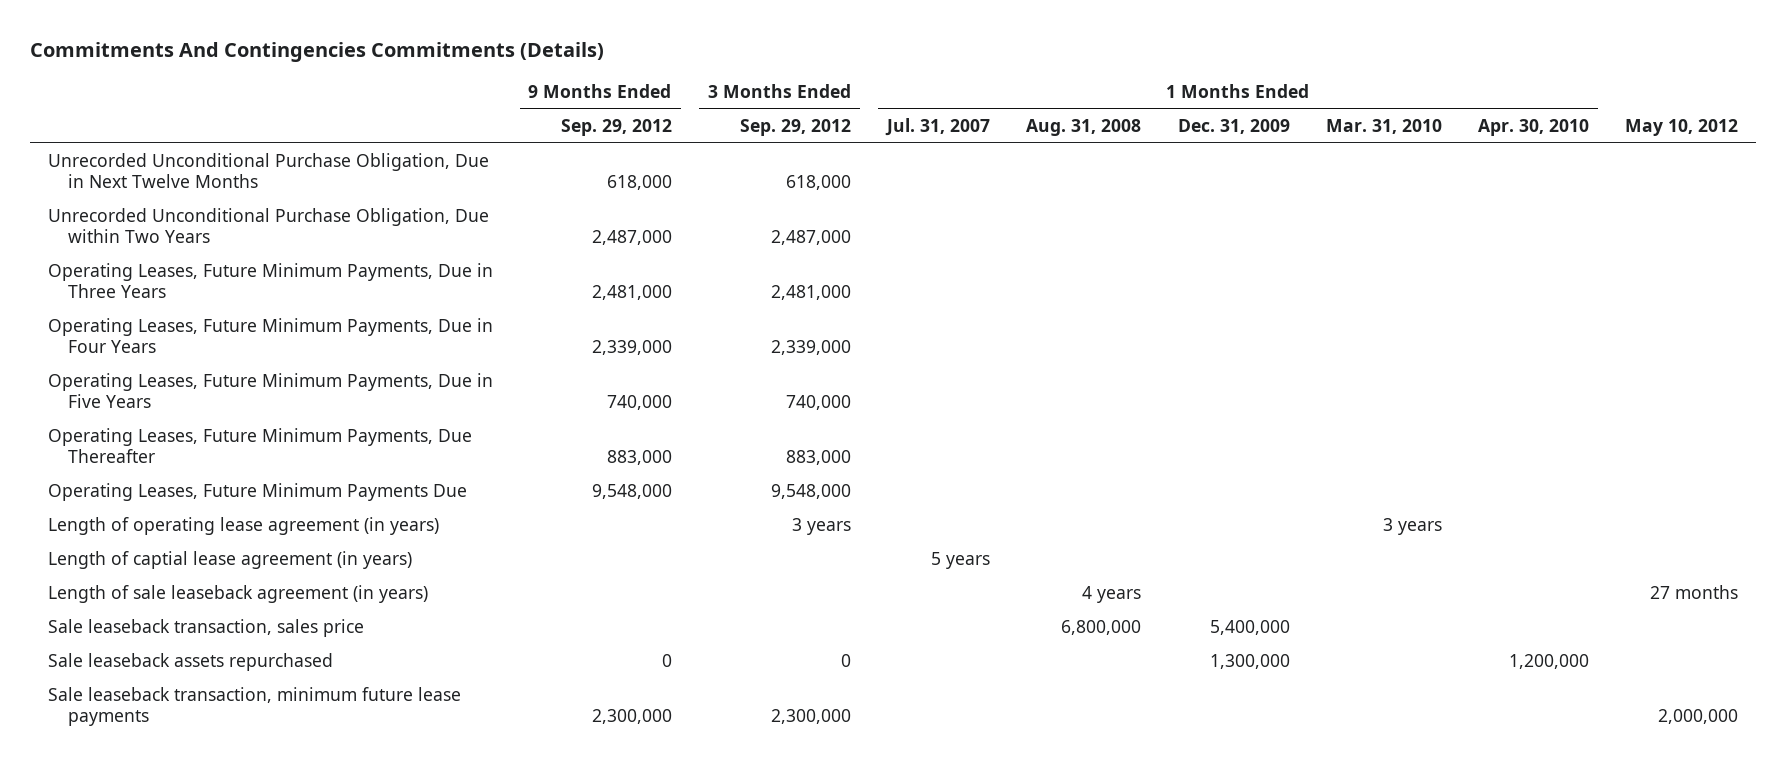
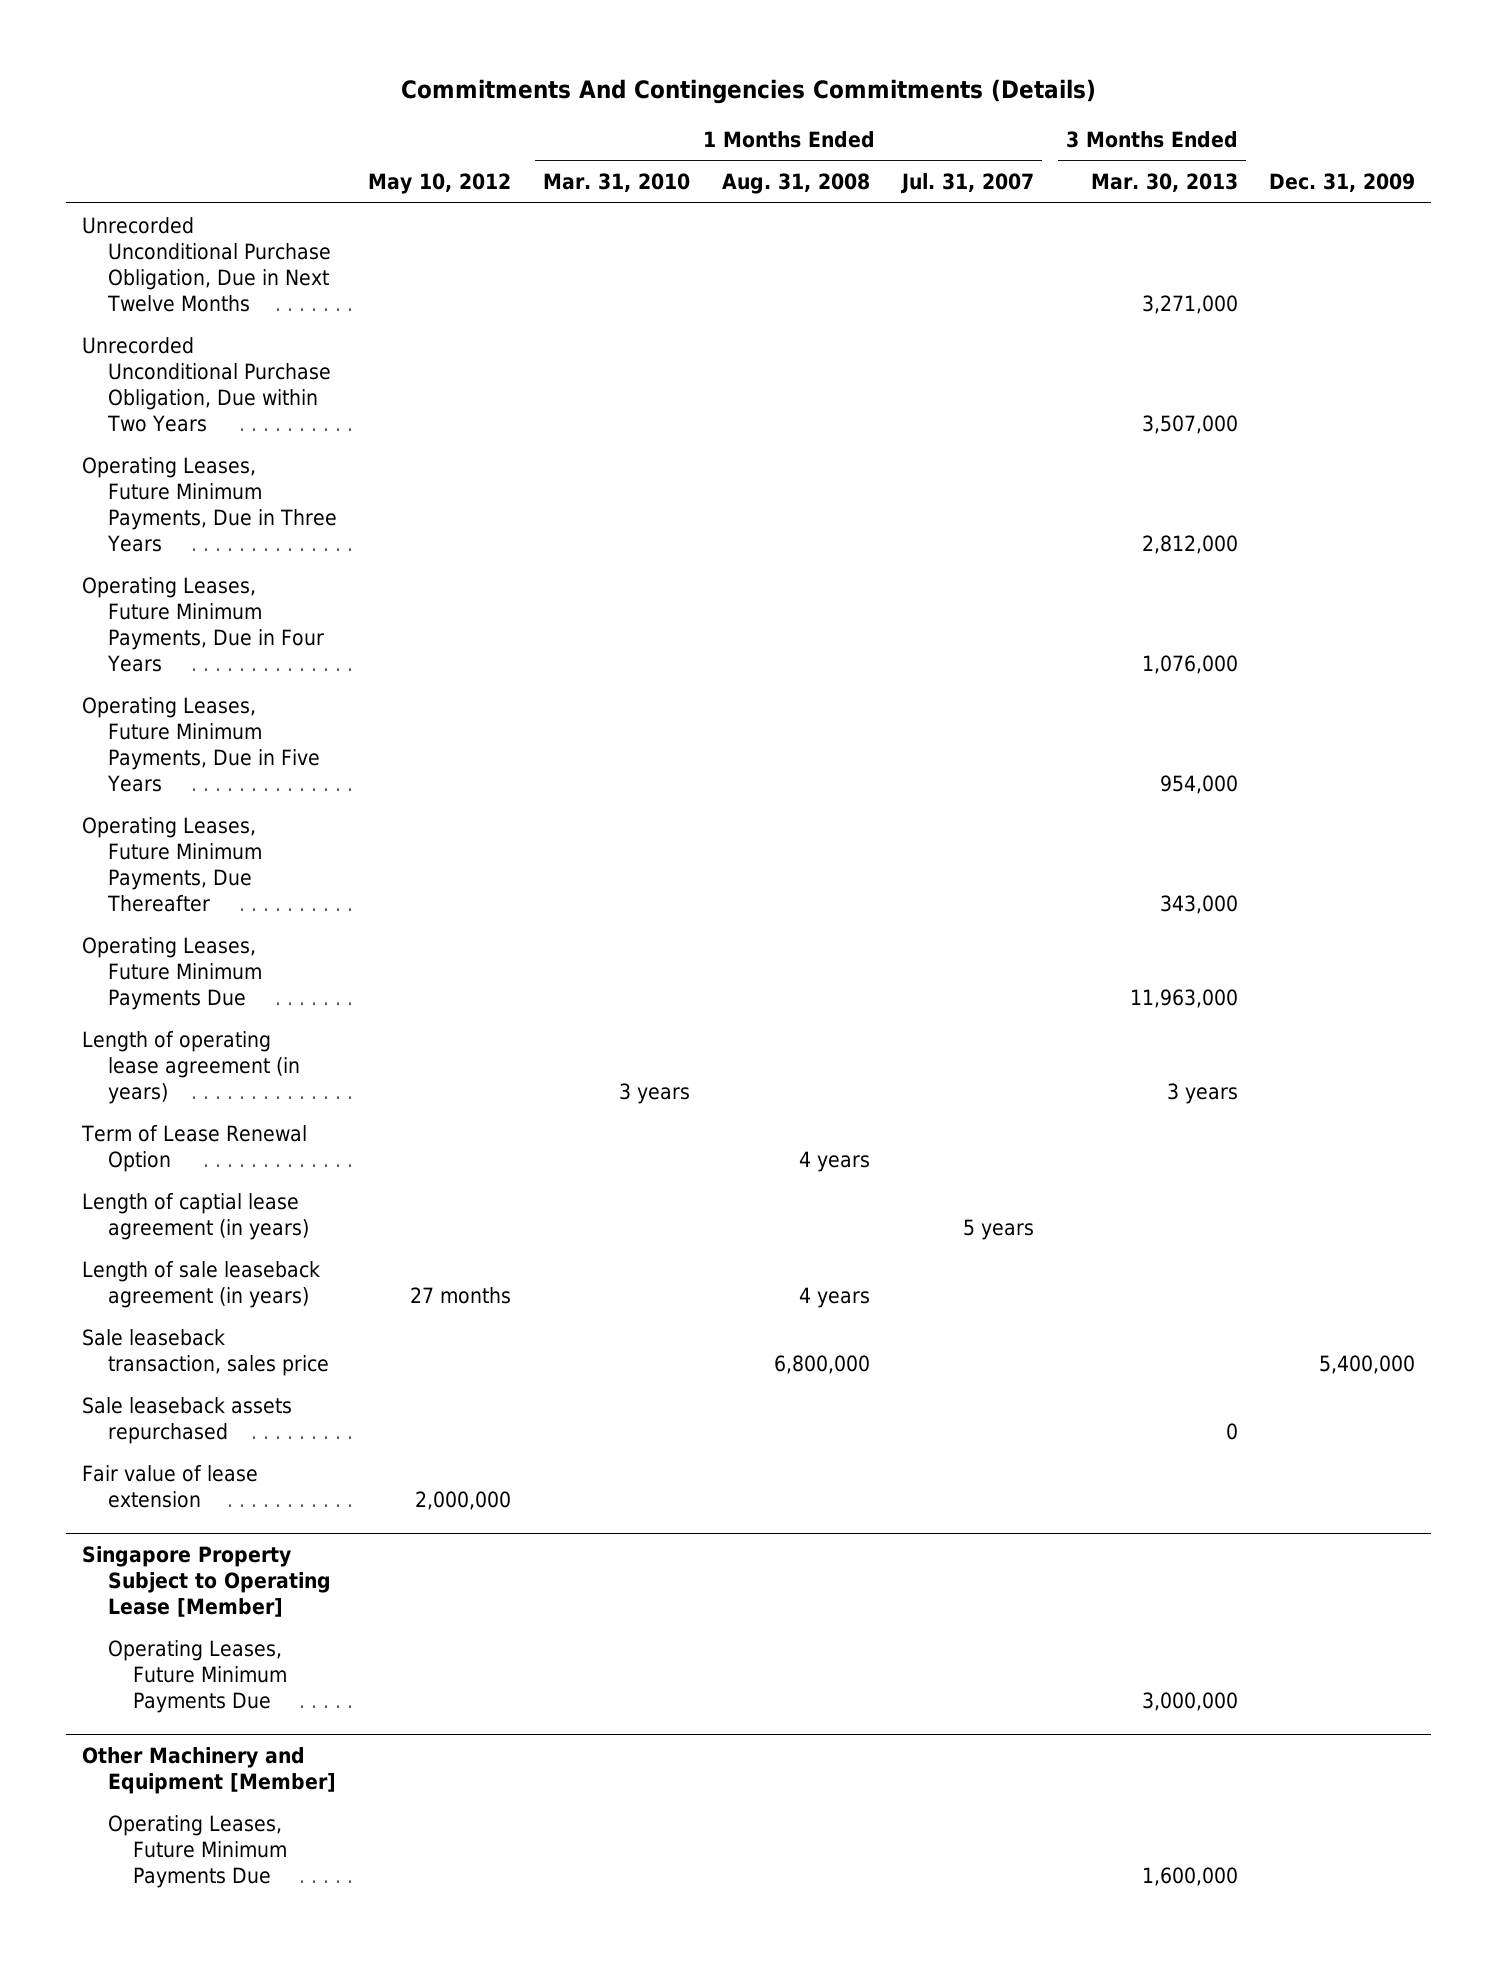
- | 9 Months Ended Sep. 29, 2012 | 3 Months Ended Sep. 29, 2012 | 1 Months Ended Jul. 31, 2007 | 1 Months Ended Aug. 31, 2008 | 1 Months Ended Dec. 31, 2009 | 1 Months Ended Mar. 31, 2010 | 1 Months Ended Apr. 30, 2010 | May 10, 2012
+ | May 10, 2012 | 1 Months Ended Mar. 31, 2010 | 1 Months Ended Aug. 31, 2008 | 1 Months Ended Jul. 31, 2007 | 3 Months Ended Mar. 30, 2013 | Dec. 31, 2009
+ Term of Lease Renewal Option | | | 4 years | | |
- Sale leaseback transaction, minimum future lease payments | 2,300,000 | 2,300,000 | | | | | | 2,000,000
+ Fair value of lease extension | 2,000,000 | | | | |
+ Singapore Property Subject to Operating Lease [Member]
+ Operating Leases, Future Minimum Payments Due | | | | | 3,000,000 |
+ Other Machinery and Equipment [Member]
+ Operating Leases, Future Minimum Payments Due | | | | | 1,600,000 |

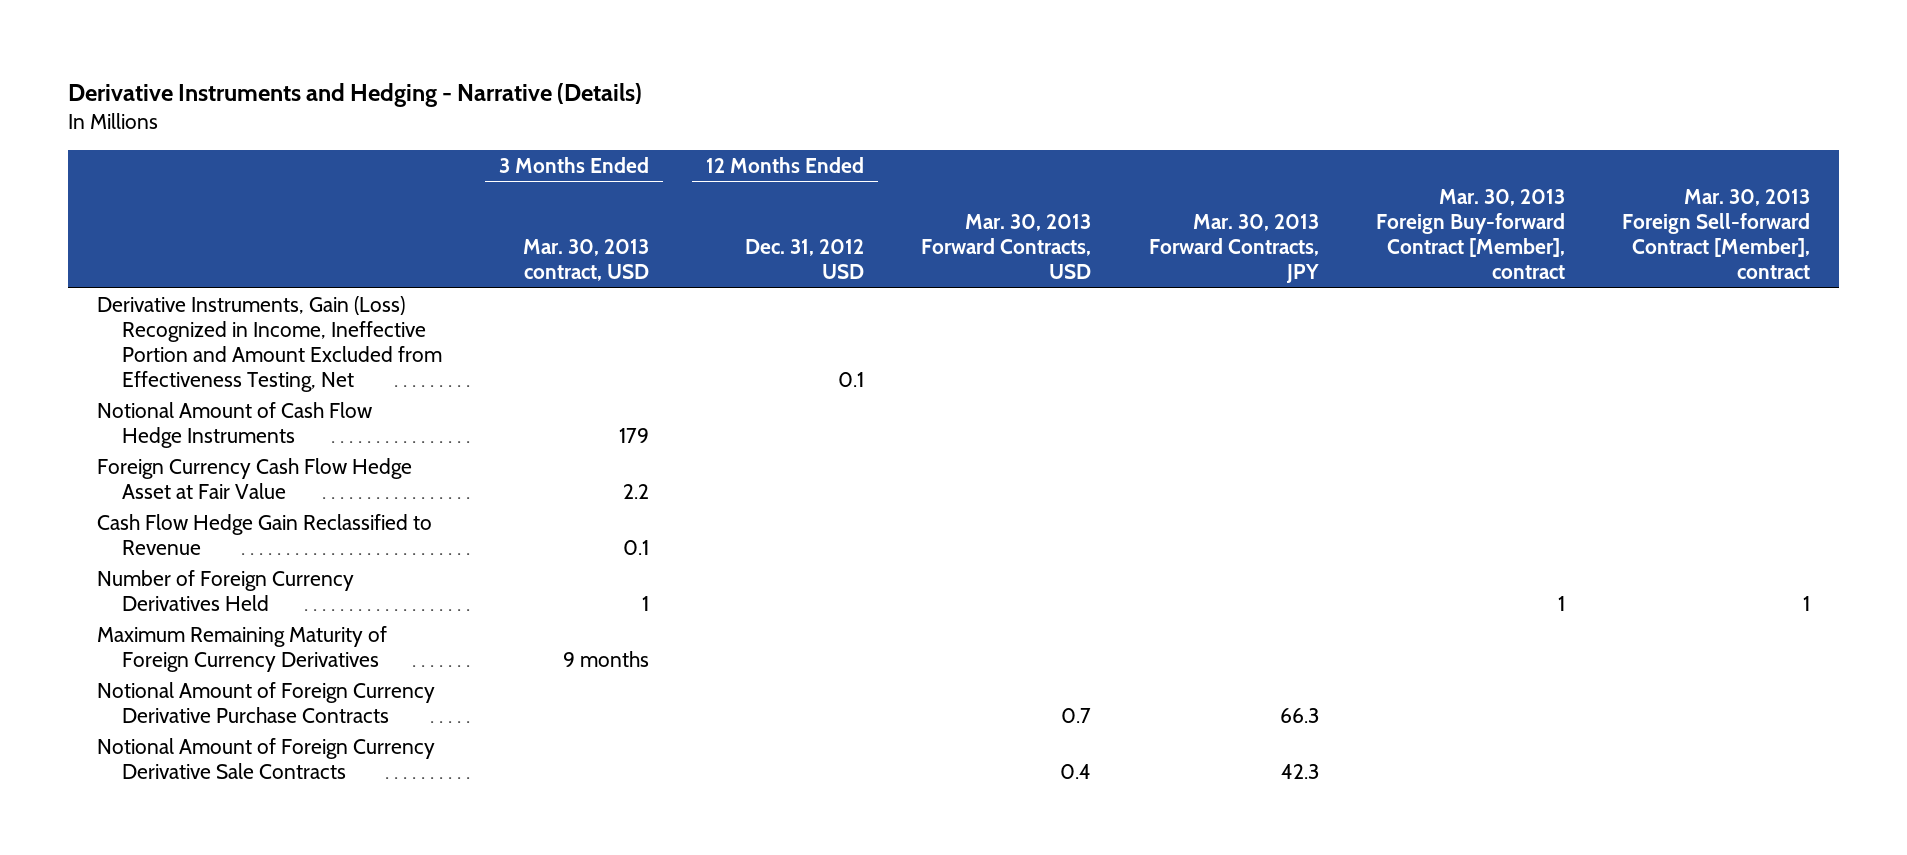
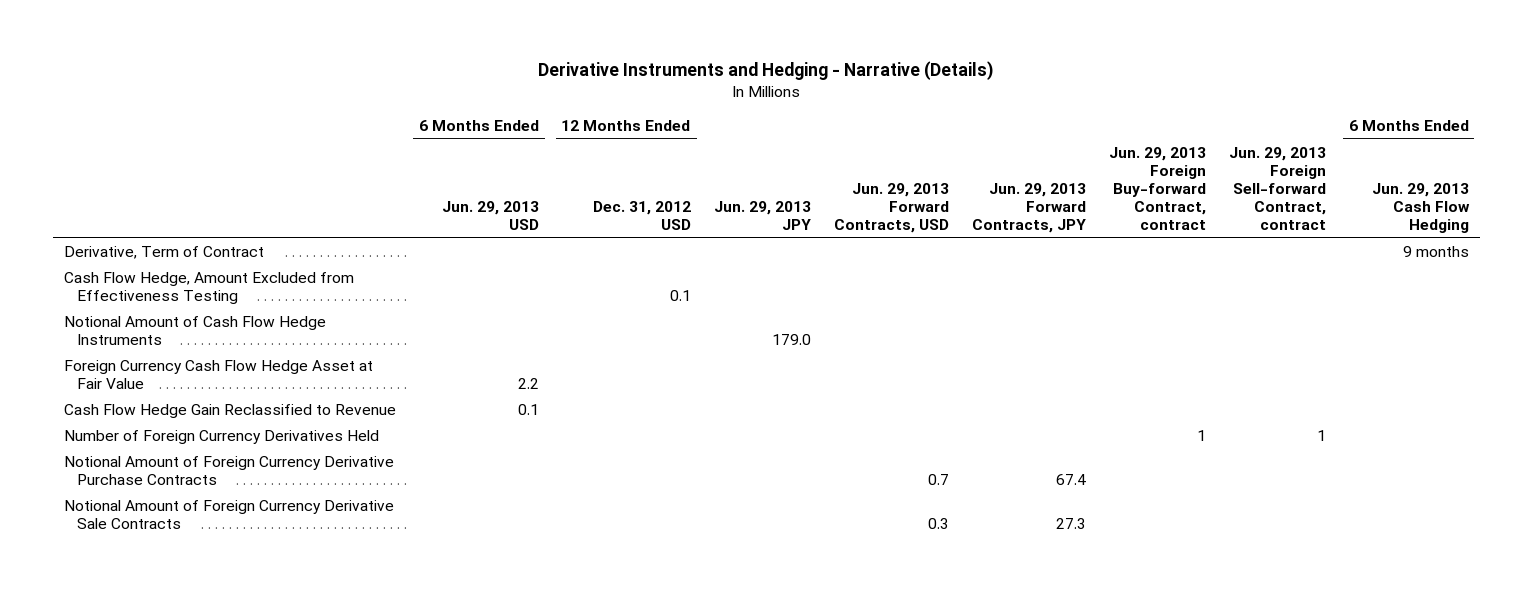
- | 3 Months Ended Mar. 30, 2013 contract, USD | 12 Months Ended Dec. 31, 2012 USD | Mar. 30, 2013 Forward Contracts, USD | Mar. 30, 2013 Forward Contracts, JPY | Mar. 30, 2013 Foreign Buy-forward Contract [Member], contract | Mar. 30, 2013 Foreign Sell-forward Contract [Member], contract
+ | 6 Months Ended Jun. 29, 2013 USD | 12 Months Ended Dec. 31, 2012 USD | Jun. 29, 2013 JPY | Jun. 29, 2013 Forward Contracts, USD | Jun. 29, 2013 Forward Contracts, JPY | Jun. 29, 2013 Foreign Buy-forward Contract, contract | Jun. 29, 2013 Foreign Sell-forward Contract, contract | 6 Months Ended Jun. 29, 2013 Cash Flow Hedging
- Derivative Instruments, Gain (Loss) Recognized in Income, Ineffective Portion and Amount Excluded from Effectiveness Testing, Net | | 0.1 | | | |
+ Derivative, Term of Contract | | | | | | | | 9 months
+ Cash Flow Hedge, Amount Excluded from Effectiveness Testing | | 0.1 | | | | | |
- Maximum Remaining Maturity of Foreign Currency Derivatives | 9 months | | | | |

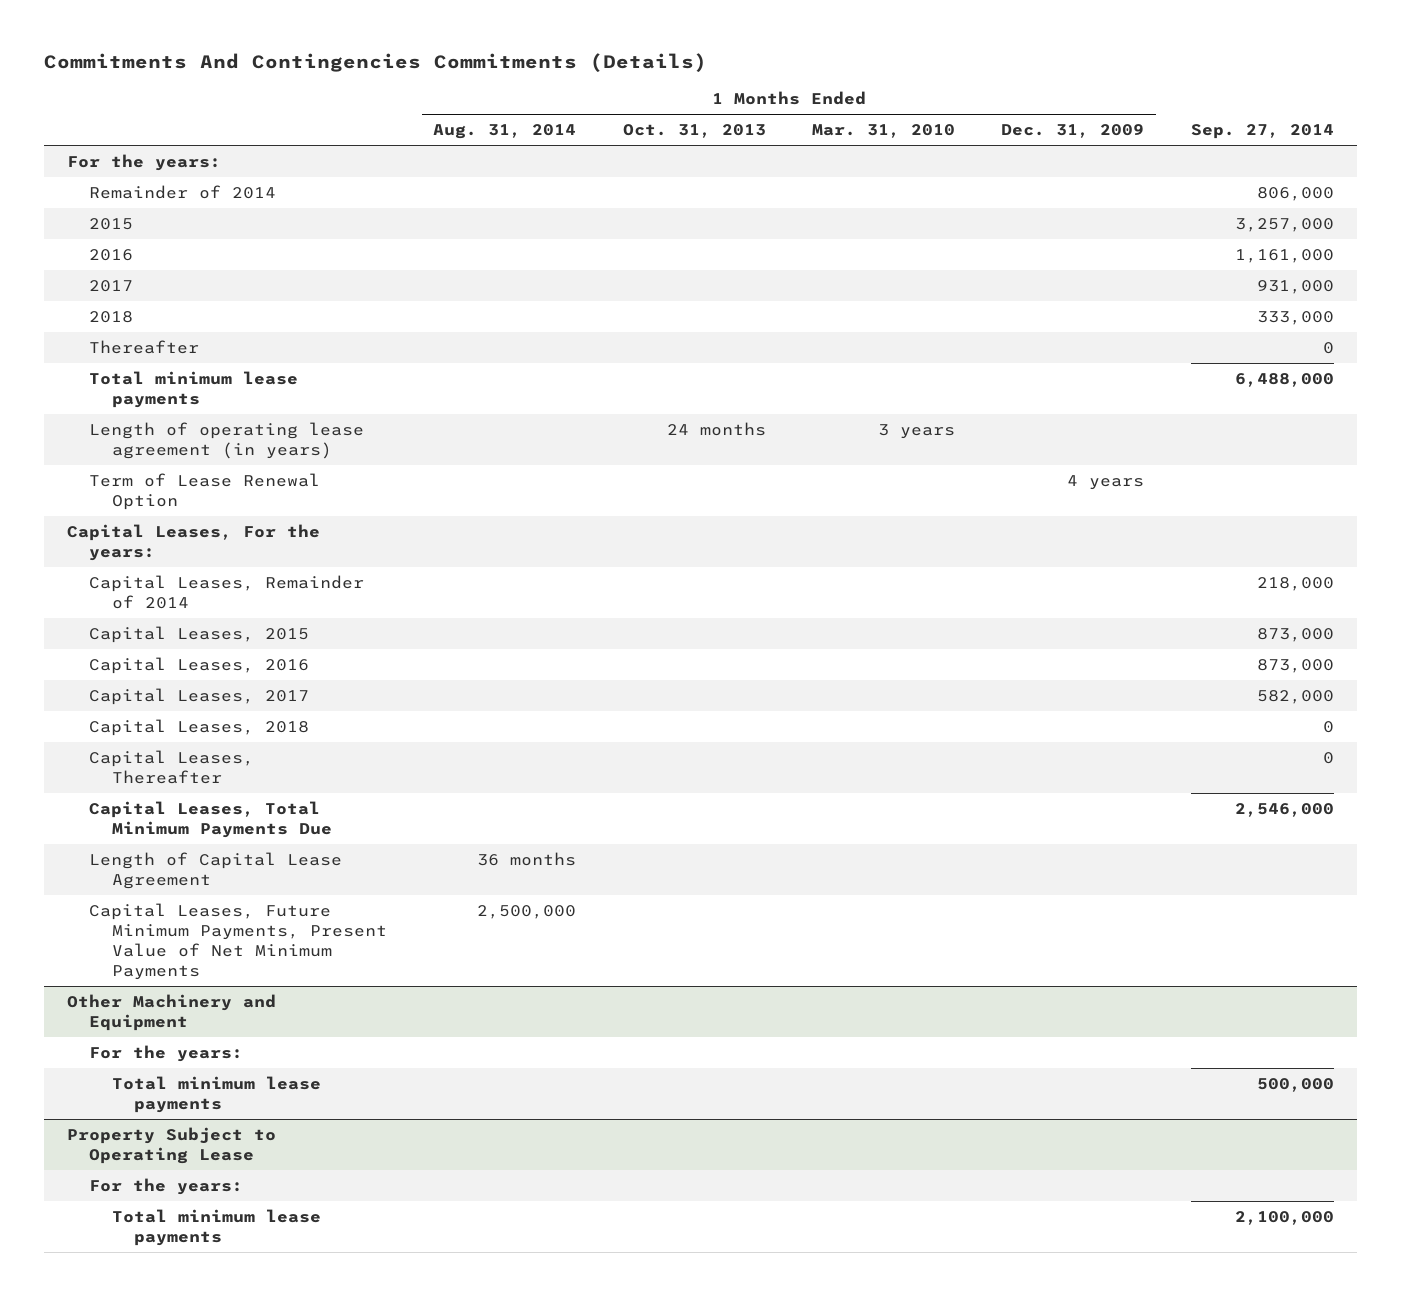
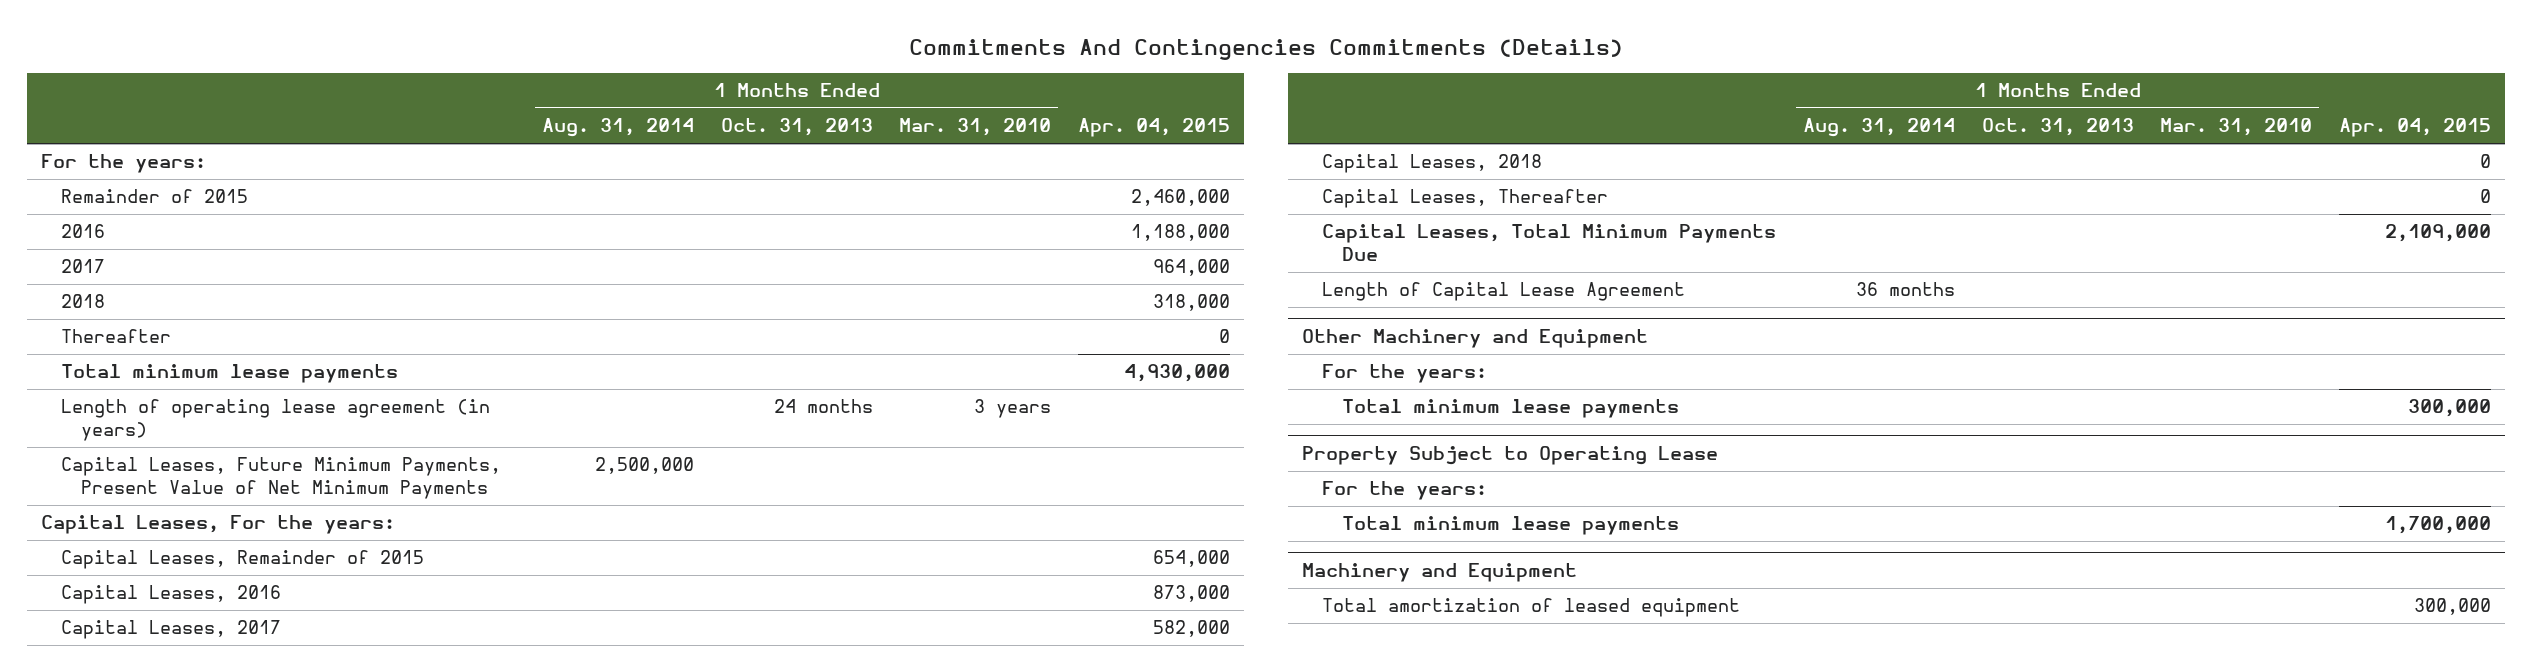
- | 1 Months Ended Aug. 31, 2014 | 1 Months Ended Oct. 31, 2013 | 1 Months Ended Mar. 31, 2010 | 1 Months Ended Dec. 31, 2009 | Sep. 27, 2014
+ | 1 Months Ended Aug. 31, 2014 | 1 Months Ended Oct. 31, 2013 | 1 Months Ended Mar. 31, 2010 | Apr. 04, 2015
- Remainder of 2014 | | | | | 806,000
- 2015 | | | | | 3,257,000
+ Remainder of 2015 | | | | 2,460,000
- Term of Lease Renewal Option | | | | 4 years |
moved up: Capital Leases, Future Minimum Payments, Present Value of Net Minimum Payments | 2,500,000 | | |
- Capital Leases, Remainder of 2014 | | | | | 218,000
- Capital Leases, 2015 | | | | | 873,000
+ Capital Leases, Remainder of 2015 | | | | 654,000
+ Machinery and Equipment
+ Total amortization of leased equipment | | | | 300,000

